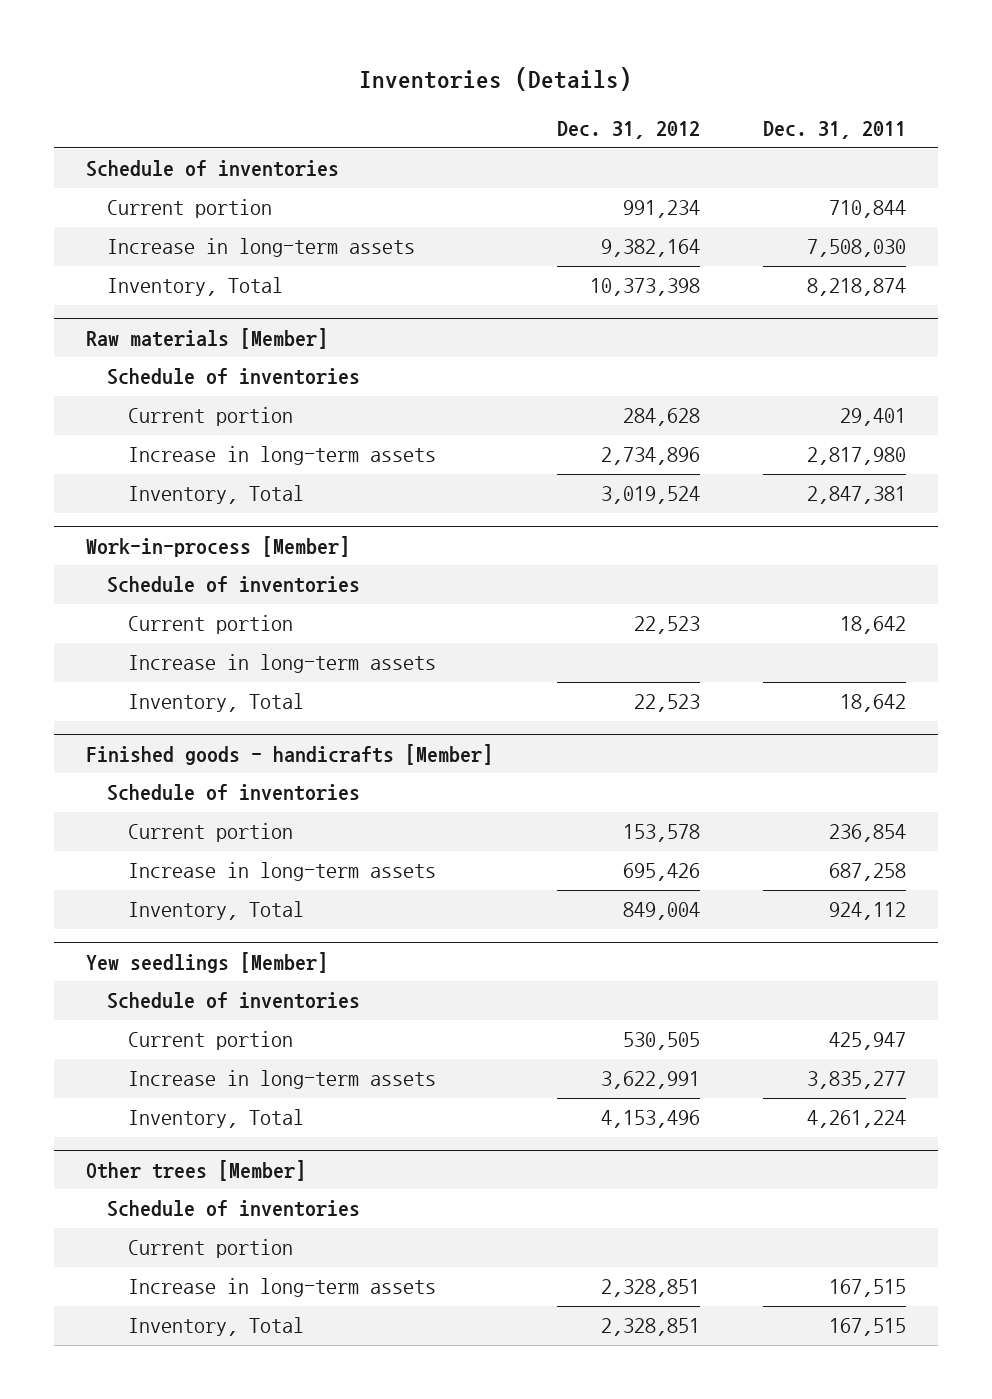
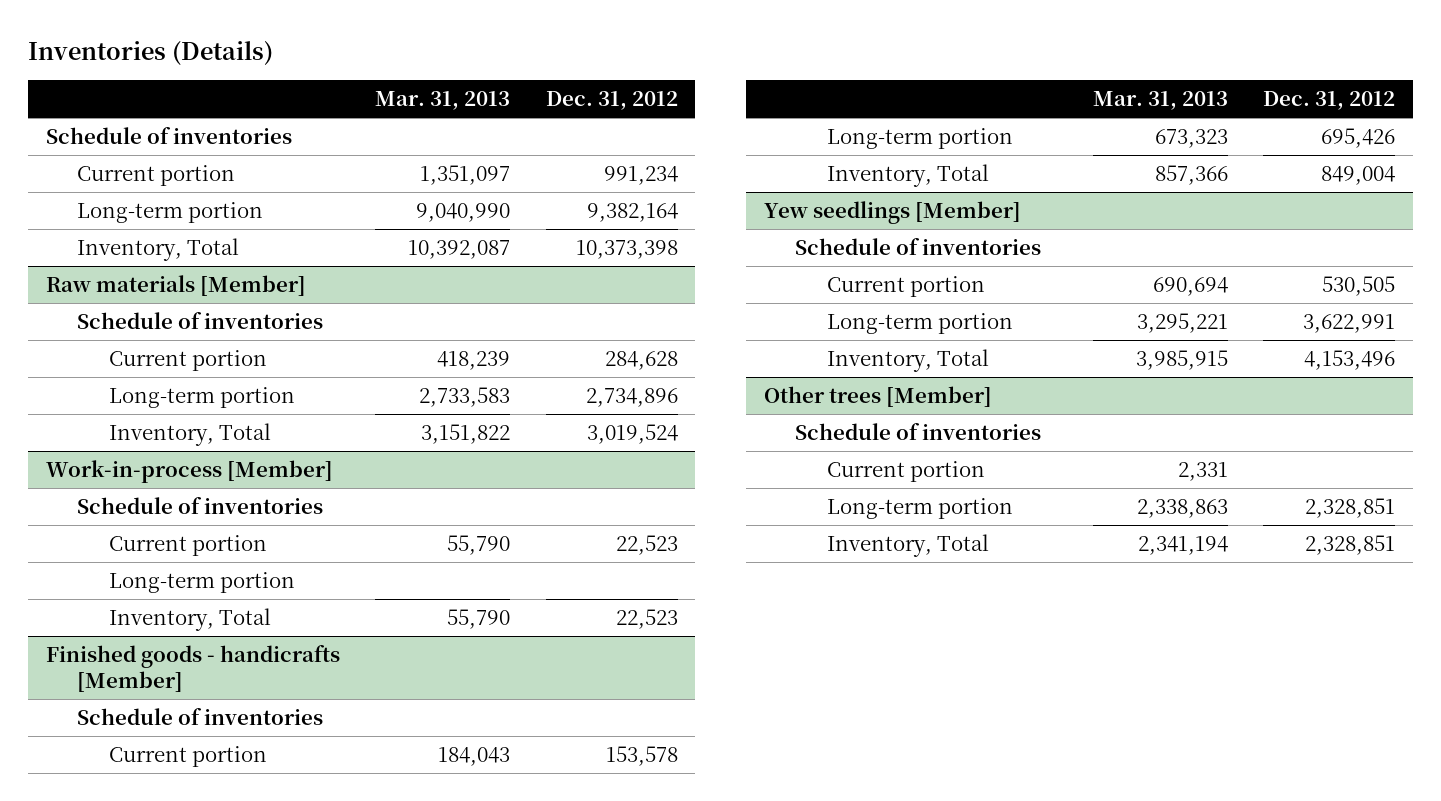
- | Dec. 31, 2012 | Dec. 31, 2011
+ | Mar. 31, 2013 | Dec. 31, 2012
- Increase in long-term assets | 9,382,164 | 7,508,030
+ Long-term portion | 9,040,990 | 9,382,164
@ Raw materials [Member]
- Increase in long-term assets | 2,734,896 | 2,817,980
+ Long-term portion | 2,733,583 | 2,734,896
@ Work-in-process [Member]
- Increase in long-term assets
+ Long-term portion
@ Finished goods - handicrafts [Member]
- Increase in long-term assets | 695,426 | 687,258
+ Long-term portion | 673,323 | 695,426
@ Yew seedlings [Member]
- Increase in long-term assets | 3,622,991 | 3,835,277
+ Long-term portion | 3,295,221 | 3,622,991
@ Other trees [Member]
- Increase in long-term assets | 2,328,851 | 167,515
+ Long-term portion | 2,338,863 | 2,328,851

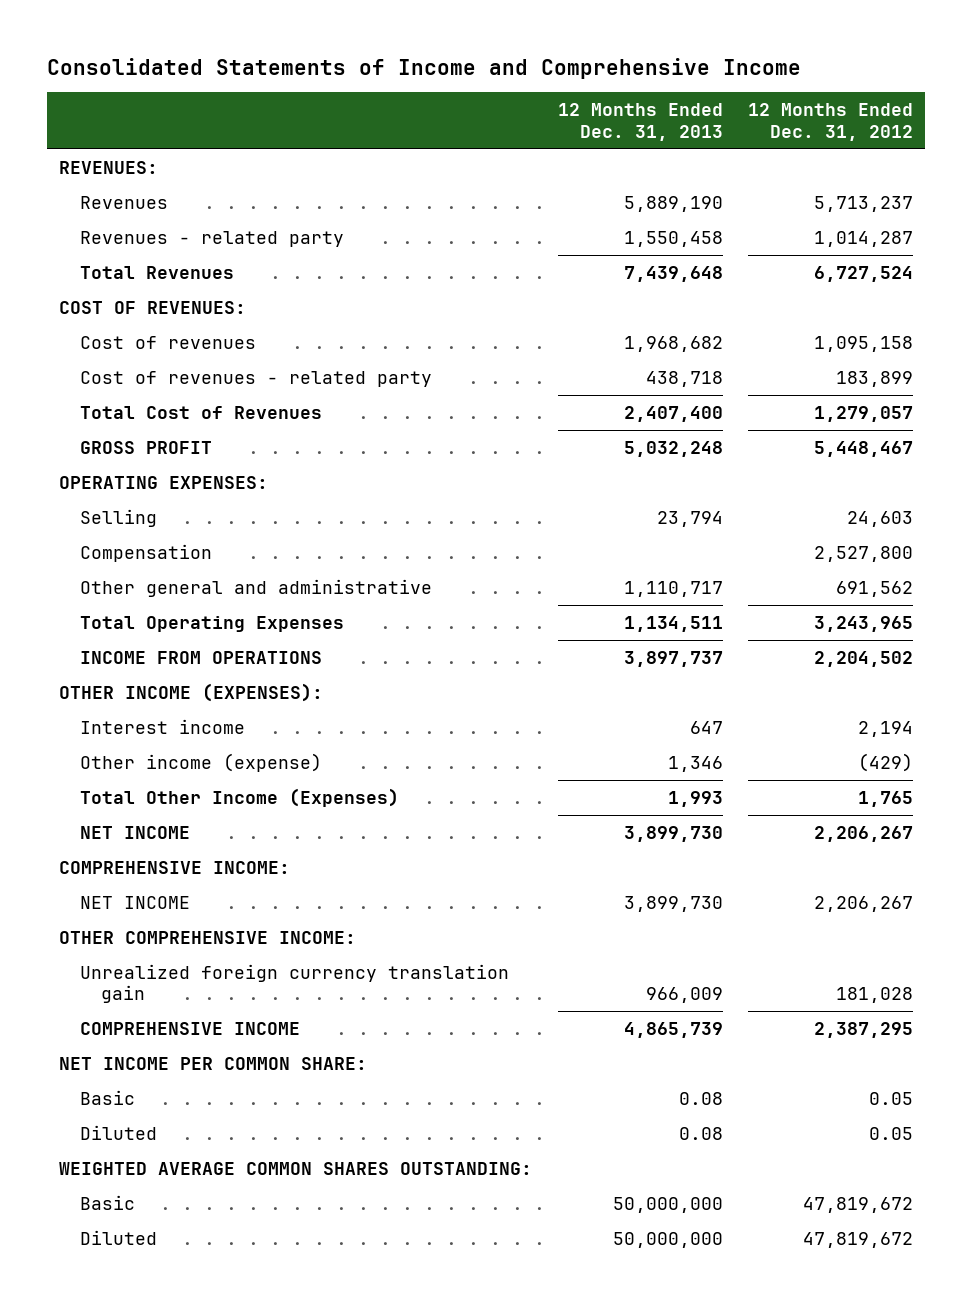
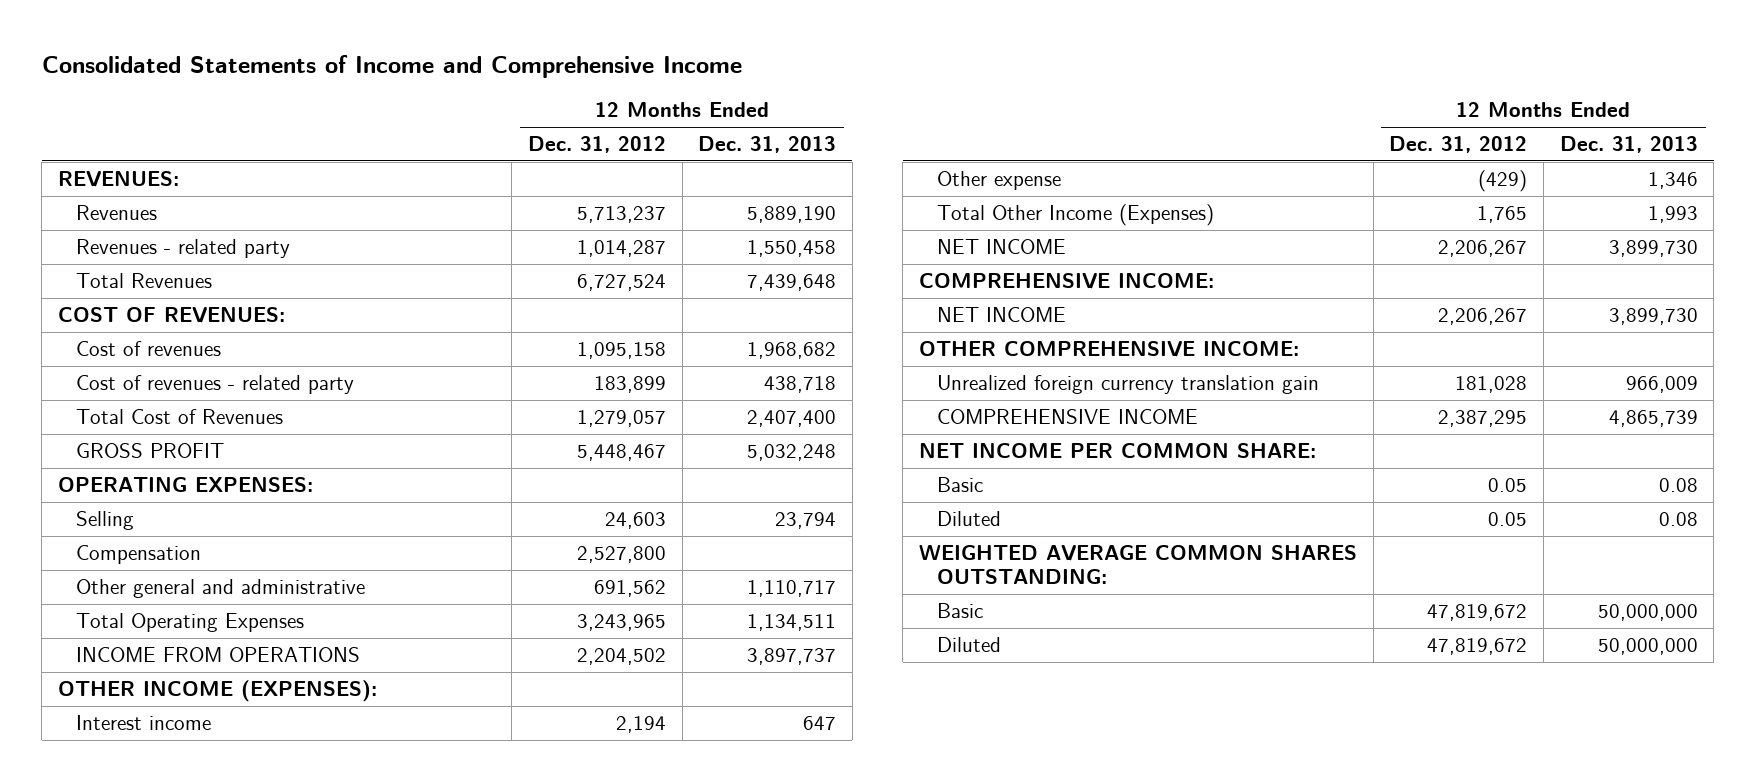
- | 12 Months Ended Dec. 31, 2013 | 12 Months Ended Dec. 31, 2012
+ | 12 Months Ended Dec. 31, 2012 | 12 Months Ended Dec. 31, 2013
- Other income (expense) | 1,346 | (429)
+ Other expense | (429) | 1,346

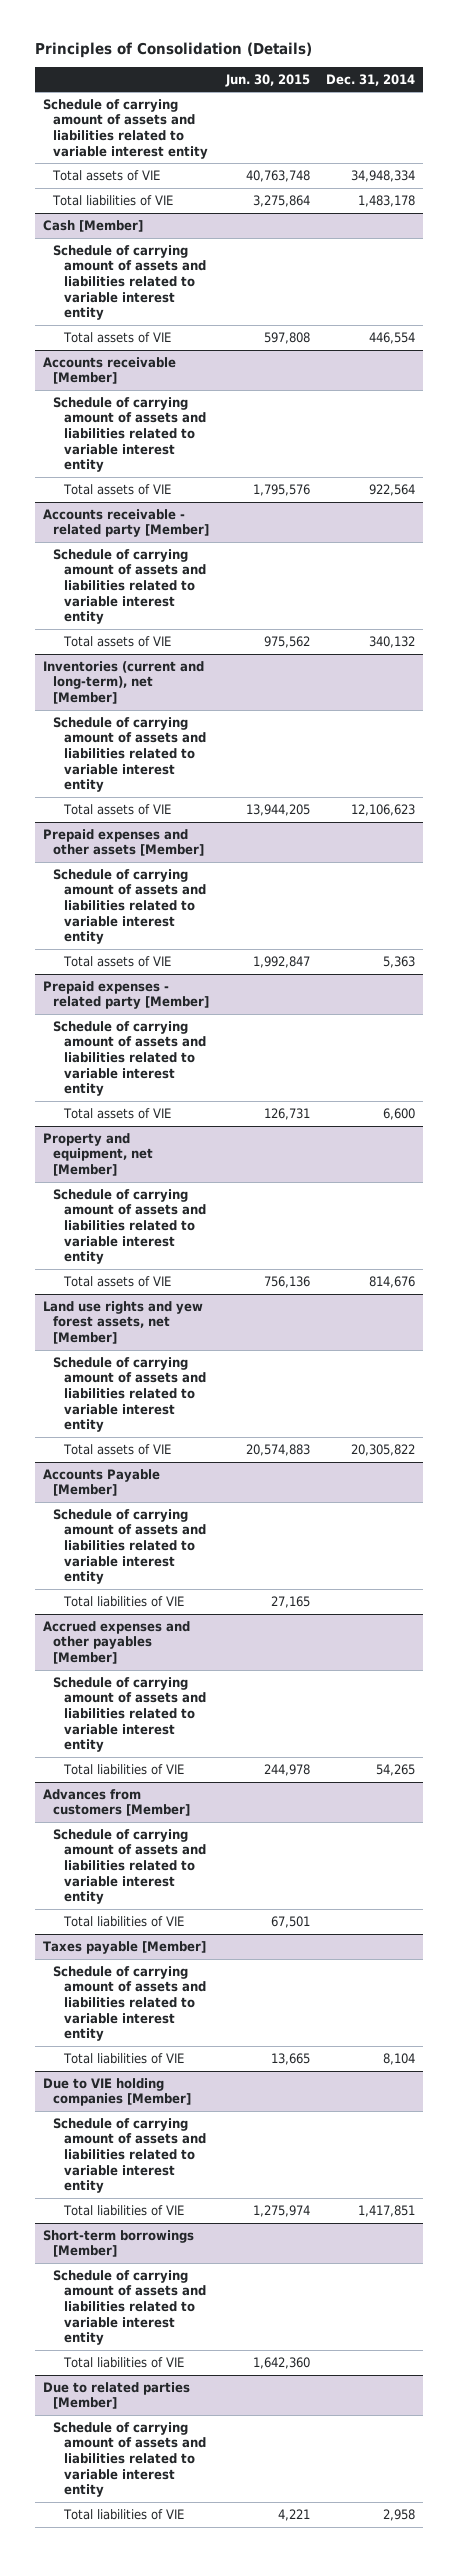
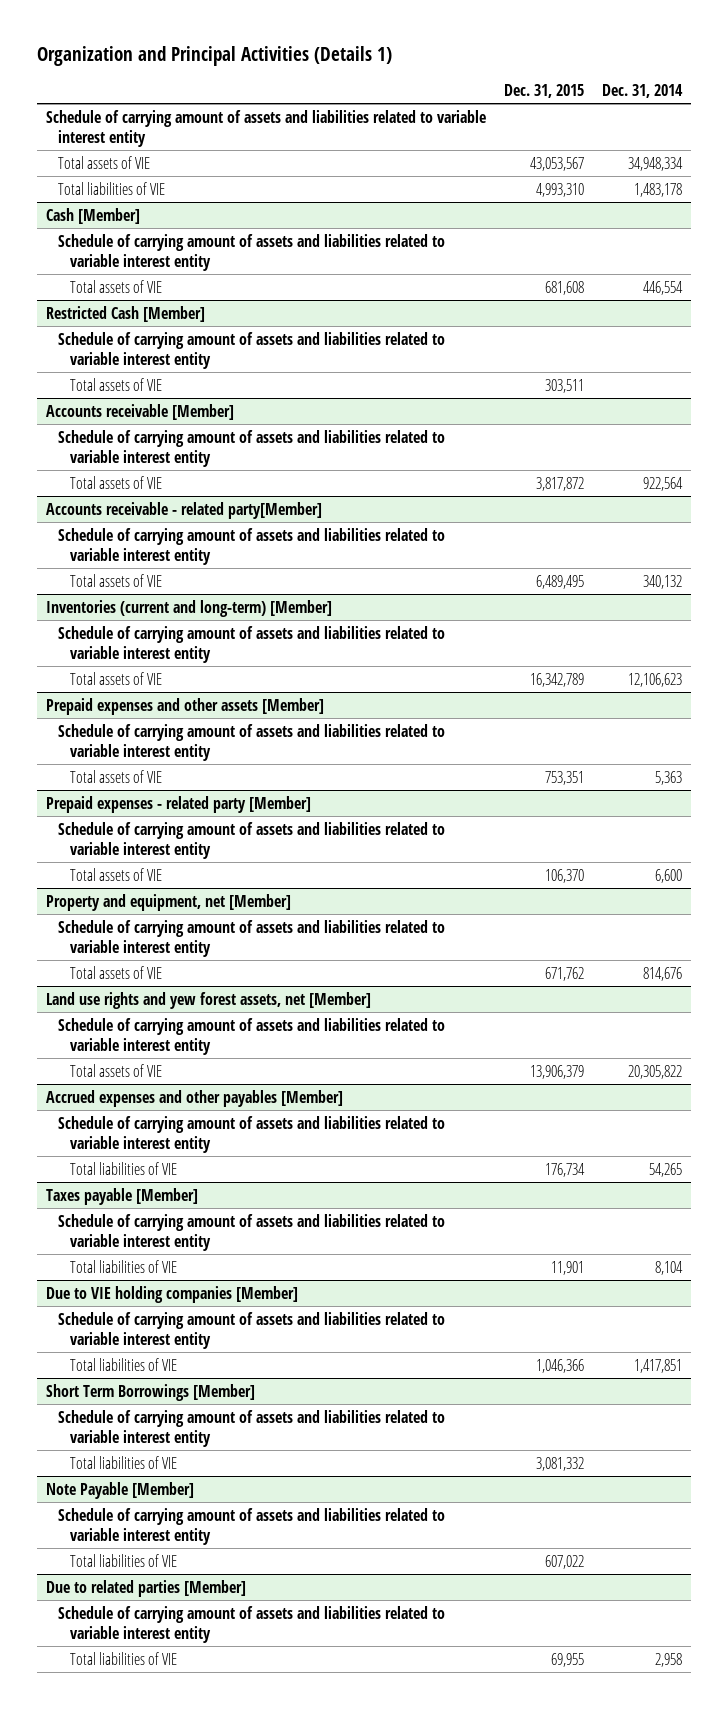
- Principles of Consolidation (Details)
+ Organization and Principal Activities (Details 1)
- | Jun. 30, 2015 | Dec. 31, 2014
+ | Dec. 31, 2015 | Dec. 31, 2014
+ Restricted Cash [Member]
+ Schedule of carrying amount of assets and liabilities related to variable interest entity
+ Total assets of VIE | 303,511 |
- Accounts receivable - related party [Member]
+ Accounts receivable - related party[Member]
- Inventories (current and long-term), net [Member]
+ Inventories (current and long-term) [Member]
- Accounts Payable [Member]
- Schedule of carrying amount of assets and liabilities related to variable interest entity
- Total liabilities of VIE | 27,165 |
- Advances from customers [Member]
- Schedule of carrying amount of assets and liabilities related to variable interest entity
- Total liabilities of VIE | 67,501 |
- Short-term borrowings [Member]
+ Short Term Borrowings [Member]
+ Note Payable [Member]
+ Schedule of carrying amount of assets and liabilities related to variable interest entity
+ Total liabilities of VIE | 607,022 |

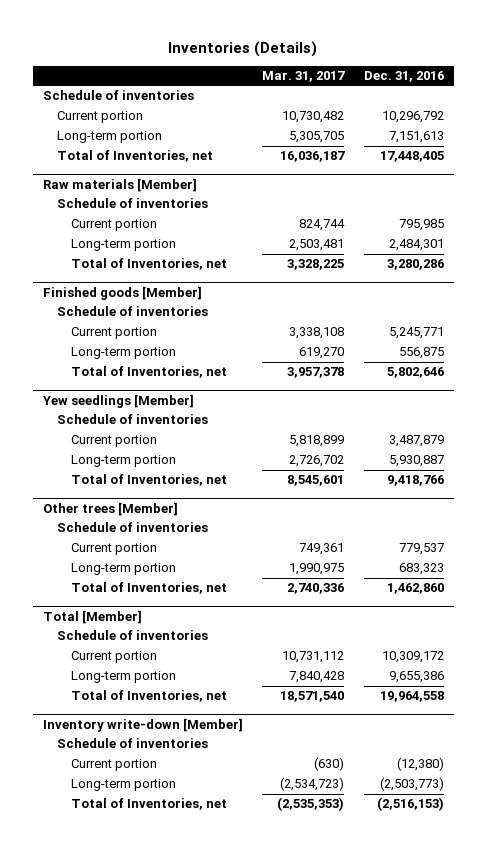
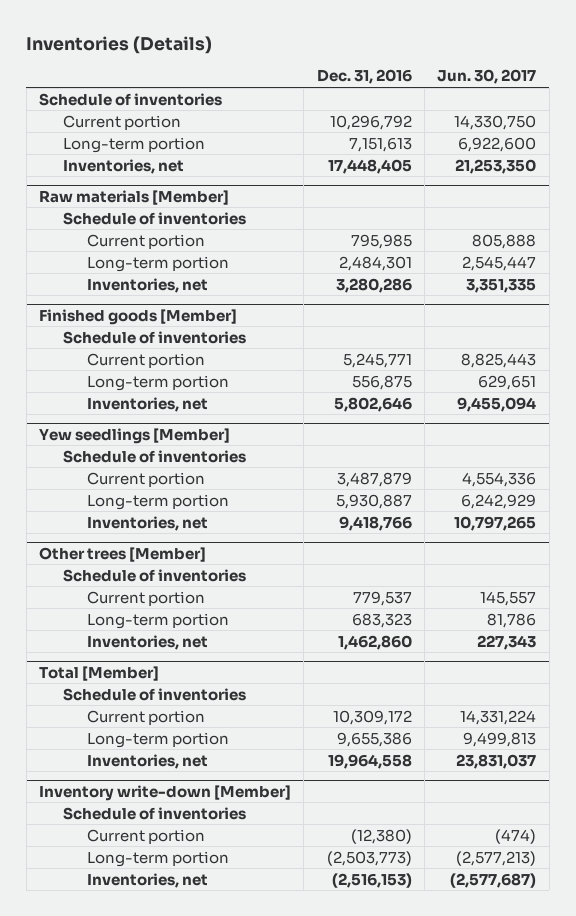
- | Mar. 31, 2017 | Dec. 31, 2016
+ | Dec. 31, 2016 | Jun. 30, 2017
- Total of Inventories, net | 16,036,187 | 17,448,405
+ Inventories, net | 17,448,405 | 21,253,350
@ Raw materials [Member]
- Total of Inventories, net | 3,328,225 | 3,280,286
+ Inventories, net | 3,280,286 | 3,351,335
@ Finished goods [Member]
- Total of Inventories, net | 3,957,378 | 5,802,646
+ Inventories, net | 5,802,646 | 9,455,094
@ Yew seedlings [Member]
- Total of Inventories, net | 8,545,601 | 9,418,766
+ Inventories, net | 9,418,766 | 10,797,265
@ Other trees [Member]
- Total of Inventories, net | 2,740,336 | 1,462,860
+ Inventories, net | 1,462,860 | 227,343
@ Total [Member]
- Total of Inventories, net | 18,571,540 | 19,964,558
+ Inventories, net | 19,964,558 | 23,831,037
@ Inventory write-down [Member]
- Total of Inventories, net | (2,535,353) | (2,516,153)
+ Inventories, net | (2,516,153) | (2,577,687)

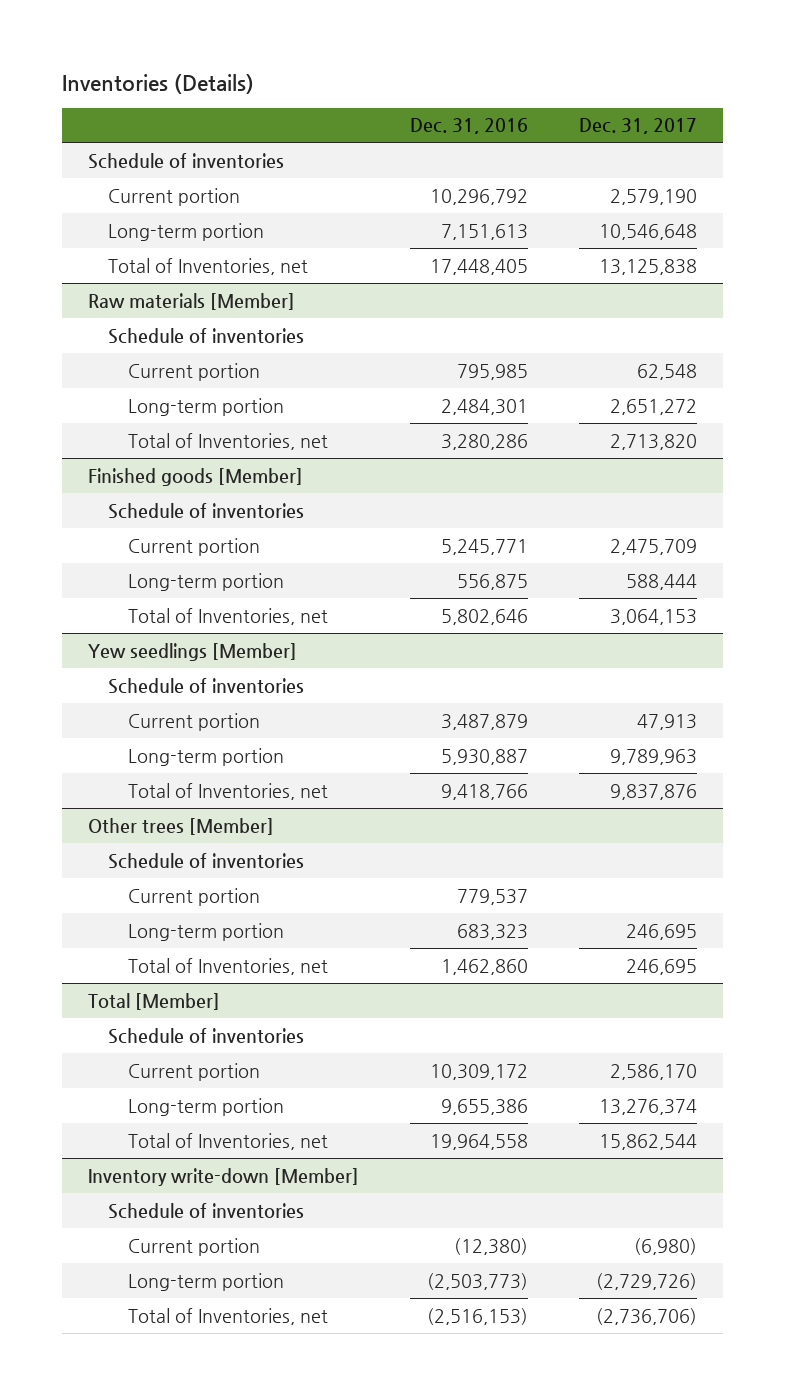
- | Dec. 31, 2016 | Jun. 30, 2017
+ | Dec. 31, 2016 | Dec. 31, 2017
- Inventories, net | 17,448,405 | 21,253,350
+ Total of Inventories, net | 17,448,405 | 13,125,838
@ Raw materials [Member]
- Inventories, net | 3,280,286 | 3,351,335
+ Total of Inventories, net | 3,280,286 | 2,713,820
@ Finished goods [Member]
- Inventories, net | 5,802,646 | 9,455,094
+ Total of Inventories, net | 5,802,646 | 3,064,153
@ Yew seedlings [Member]
- Inventories, net | 9,418,766 | 10,797,265
+ Total of Inventories, net | 9,418,766 | 9,837,876
@ Other trees [Member]
- Inventories, net | 1,462,860 | 227,343
+ Total of Inventories, net | 1,462,860 | 246,695
@ Total [Member]
- Inventories, net | 19,964,558 | 23,831,037
+ Total of Inventories, net | 19,964,558 | 15,862,544
@ Inventory write-down [Member]
- Inventories, net | (2,516,153) | (2,577,687)
+ Total of Inventories, net | (2,516,153) | (2,736,706)

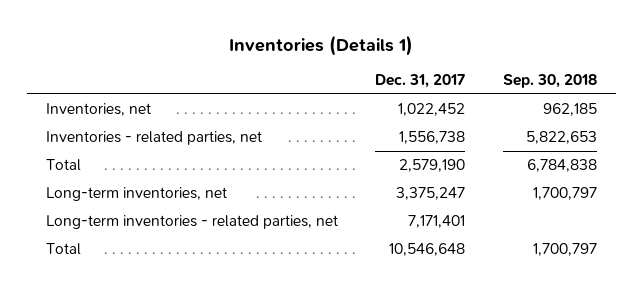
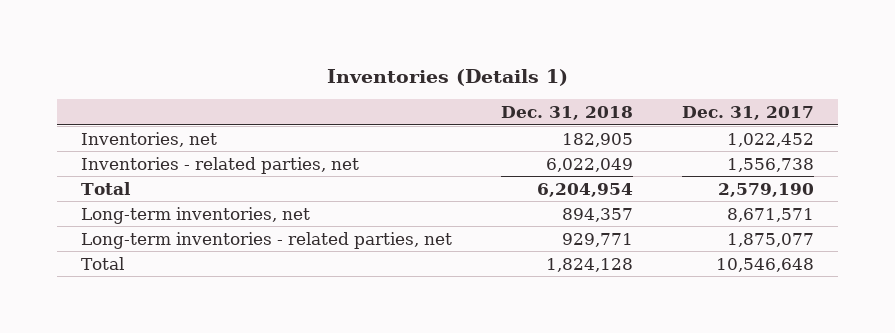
- | Dec. 31, 2017 | Sep. 30, 2018
+ | Dec. 31, 2018 | Dec. 31, 2017
- Long-term inventories, net | 3,375,247 | 1,700,797
- Long-term inventories - related parties, net | 7,171,401 |
+ Long-term inventories, net | 894,357 | 8,671,571
+ Long-term inventories - related parties, net | 929,771 | 1,875,077

